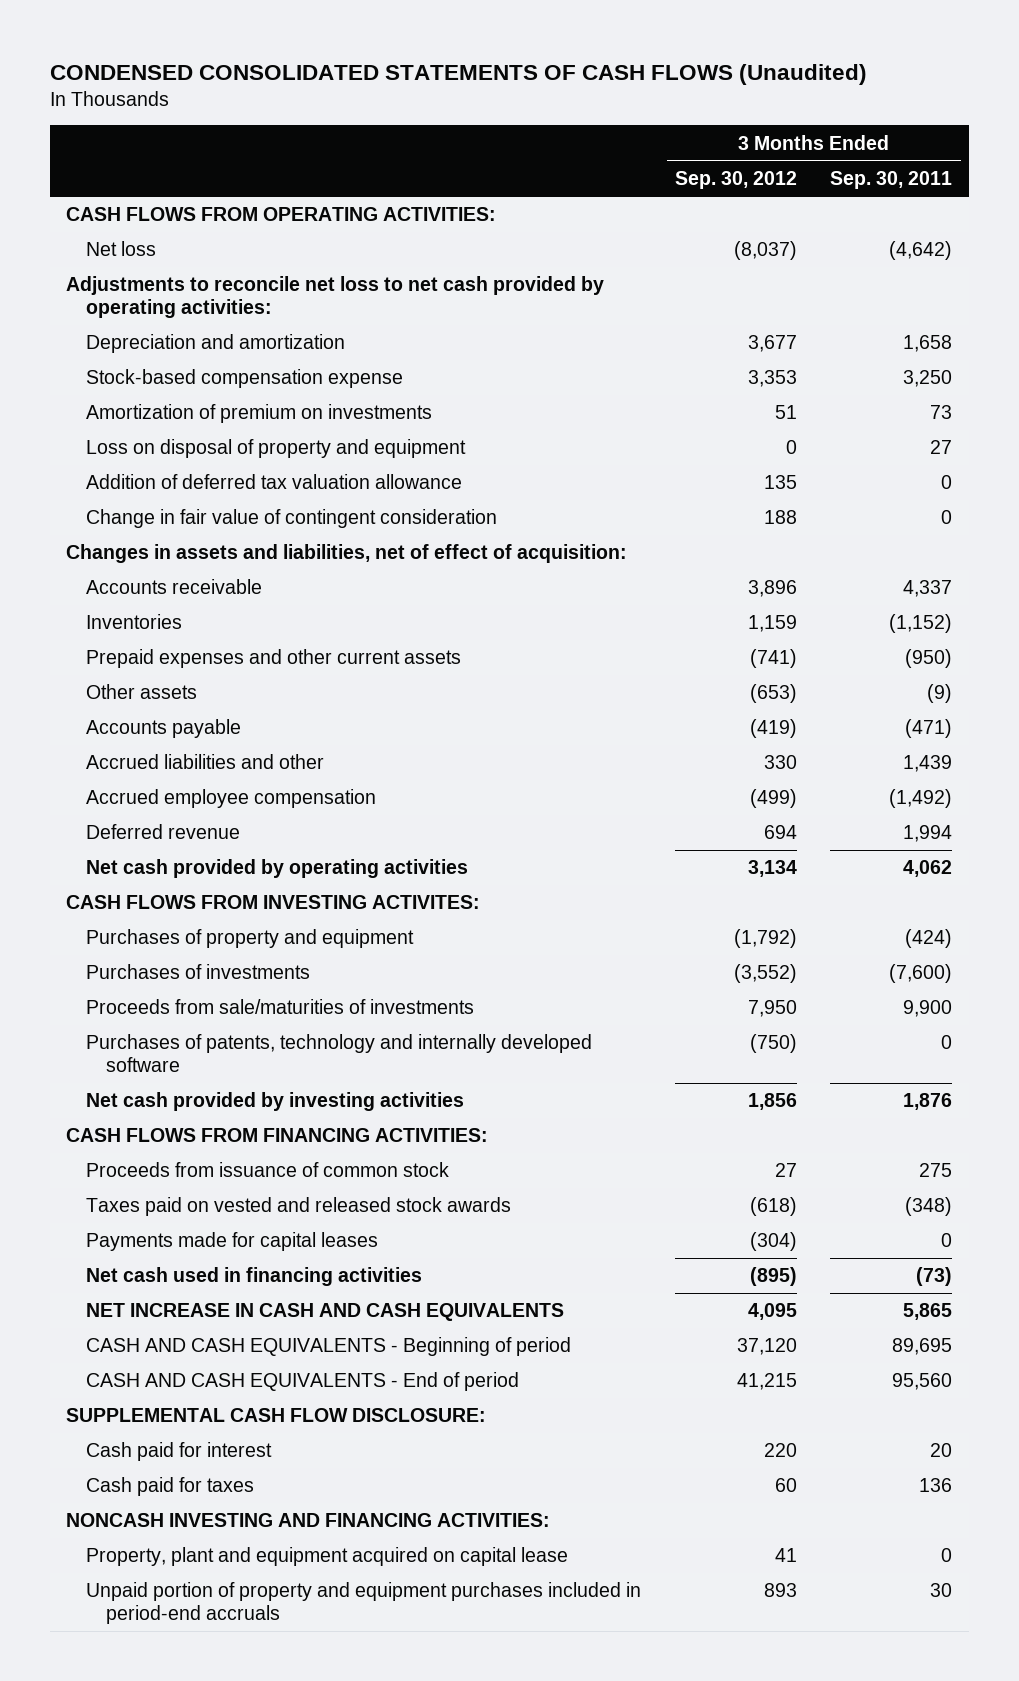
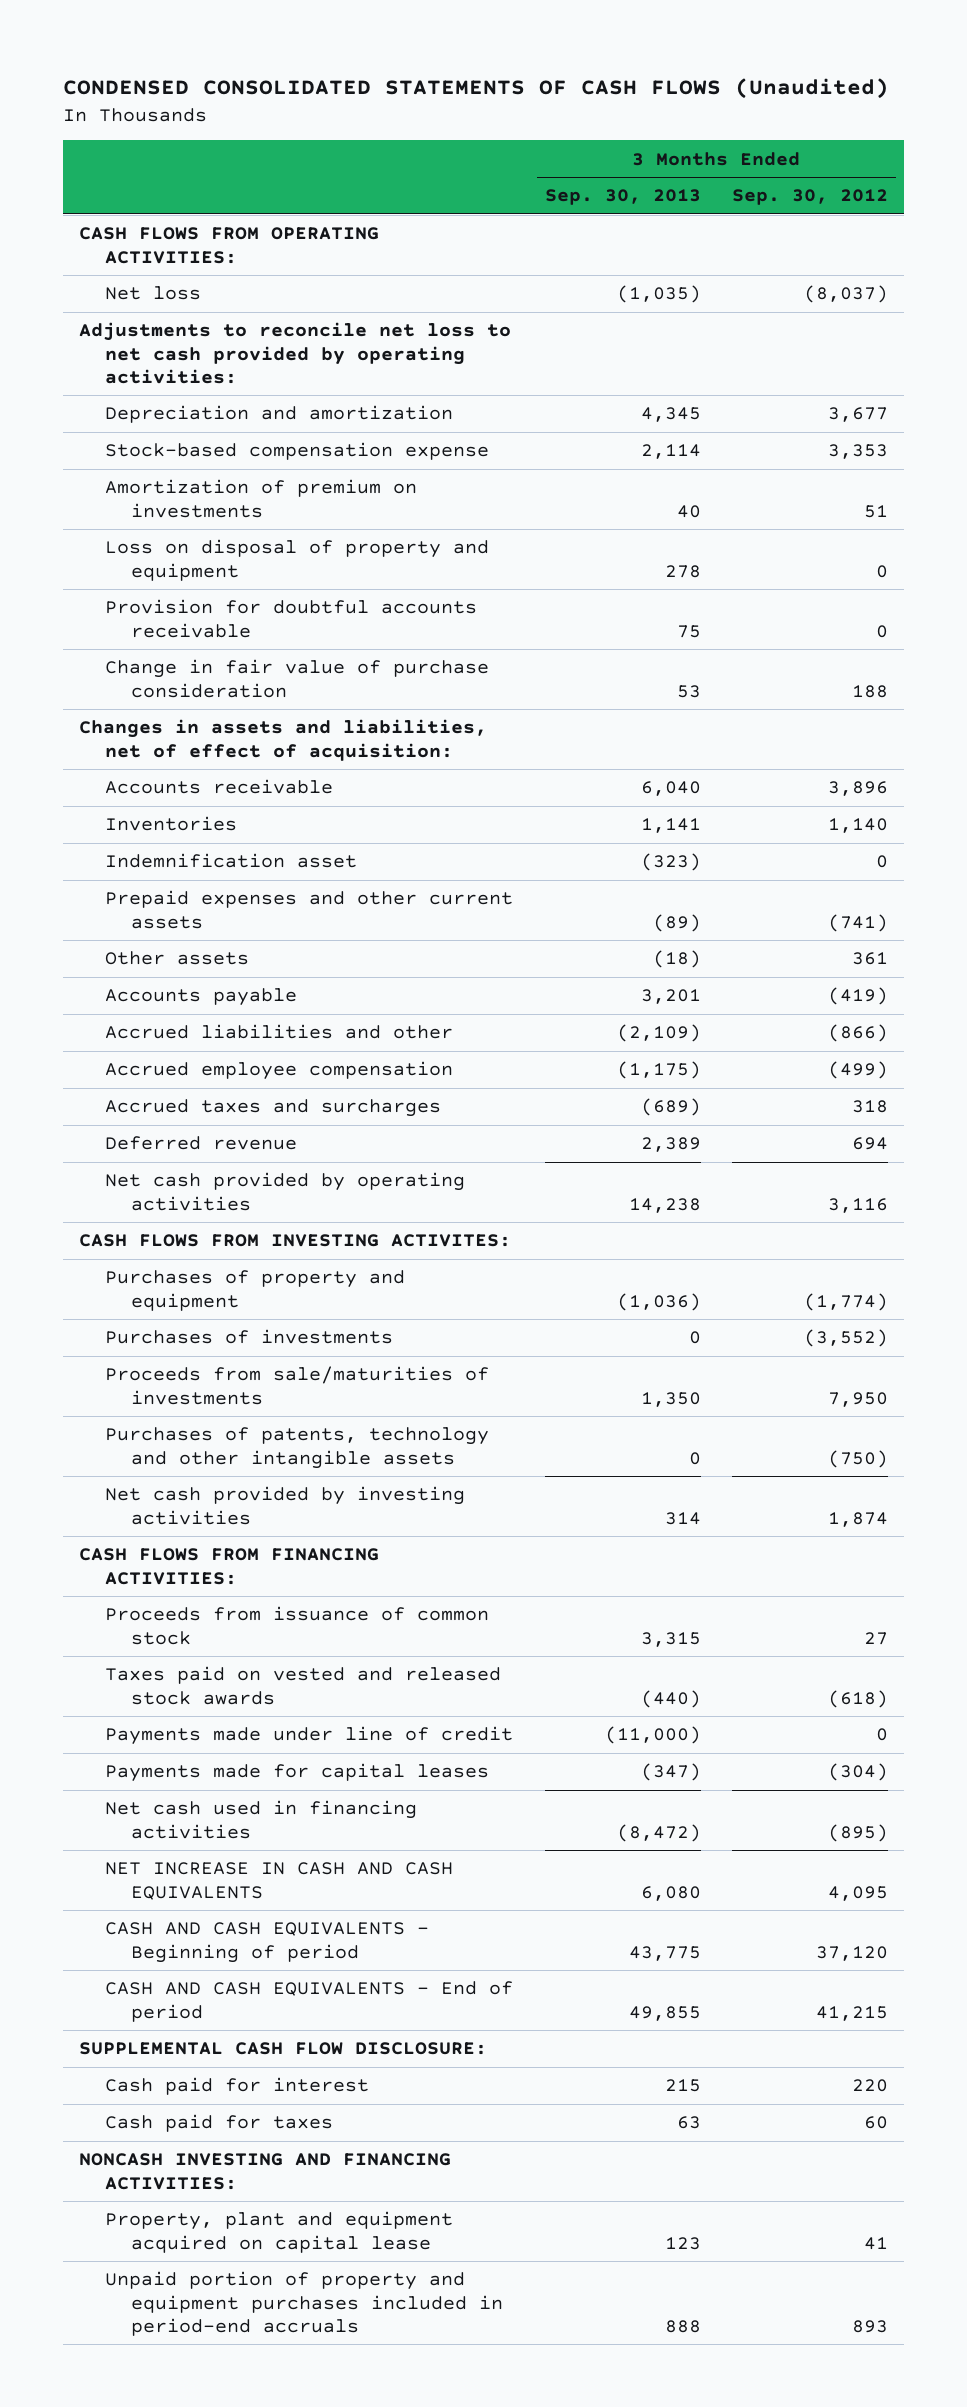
- | 3 Months Ended Sep. 30, 2012 | 3 Months Ended Sep. 30, 2011
+ | 3 Months Ended Sep. 30, 2013 | 3 Months Ended Sep. 30, 2012
- Addition of deferred tax valuation allowance | 135 | 0
- Change in fair value of contingent consideration | 188 | 0
+ Provision for doubtful accounts receivable | 75 | 0
+ Change in fair value of purchase consideration | 53 | 188
- Inventories | 1,159 | (1,152)
+ Inventories | 1,141 | 1,140
+ Indemnification asset | (323) | 0
- Other assets | (653) | (9)
+ Other assets | (18) | 361
- Accrued liabilities and other | 330 | 1,439
+ Accrued liabilities and other | (2,109) | (866)
+ Accrued taxes and surcharges | (689) | 318
- Net cash provided by operating activities | 3,134 | 4,062
+ Net cash provided by operating activities | 14,238 | 3,116
- Purchases of property and equipment | (1,792) | (424)
+ Purchases of property and equipment | (1,036) | (1,774)
- Purchases of patents, technology and internally developed software | (750) | 0
- Net cash provided by investing activities | 1,856 | 1,876
+ Purchases of patents, technology and other intangible assets | 0 | (750)
+ Net cash provided by investing activities | 314 | 1,874
+ Payments made under line of credit | (11,000) | 0

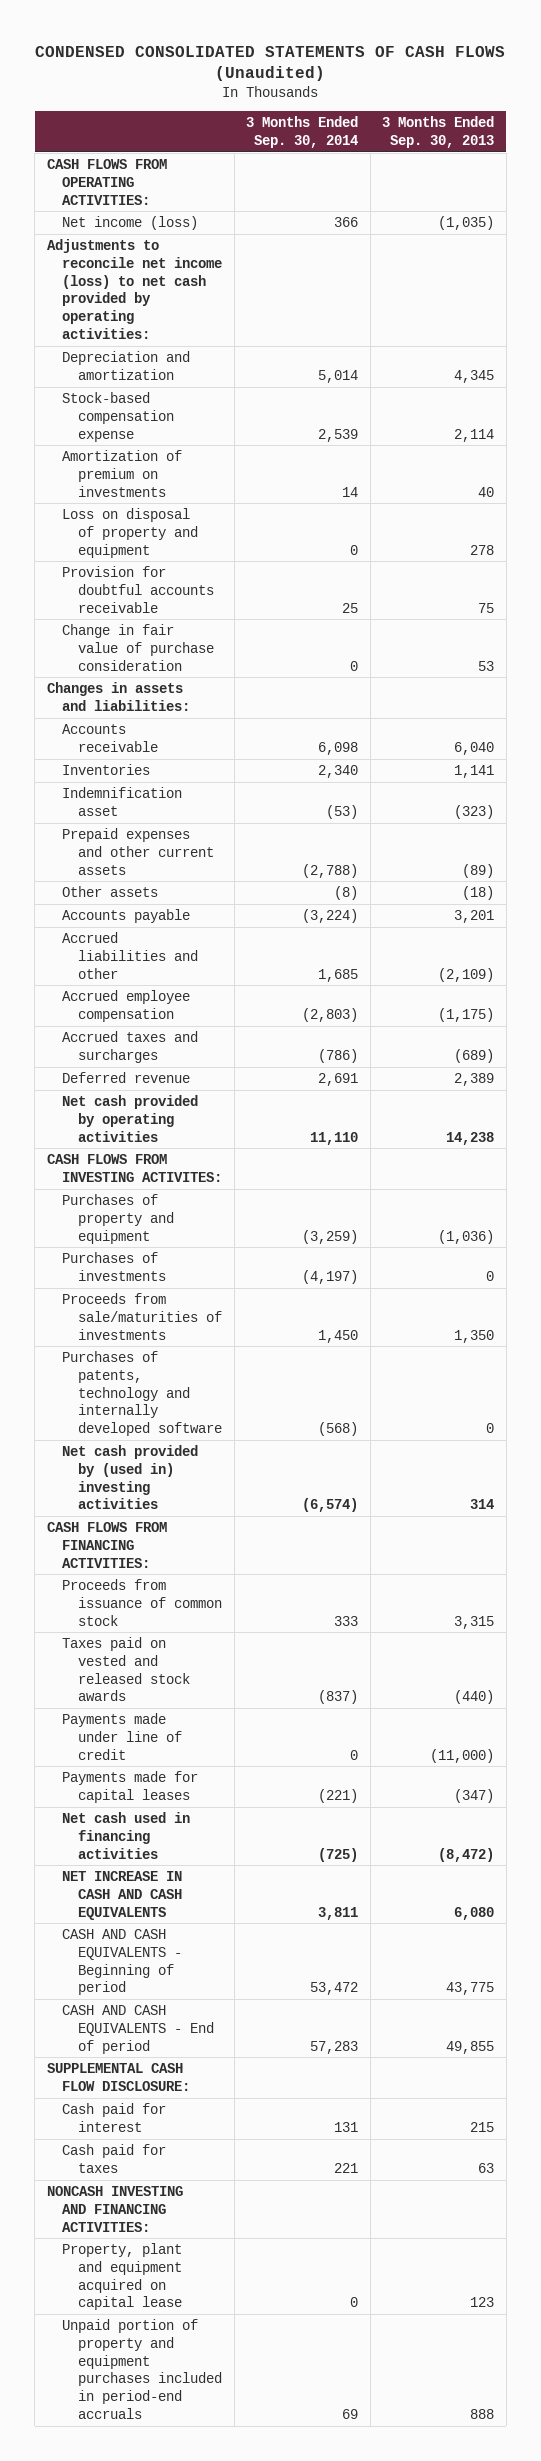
- | 3 Months Ended Sep. 30, 2013 | 3 Months Ended Sep. 30, 2012
+ | 3 Months Ended Sep. 30, 2014 | 3 Months Ended Sep. 30, 2013
- Net loss | (1,035) | (8,037)
- Adjustments to reconcile net loss to net cash provided by operating activities:
+ Net income (loss) | 366 | (1,035)
+ Adjustments to reconcile net income (loss) to net cash provided by operating activities:
- Changes in assets and liabilities, net of effect of acquisition:
+ Changes in assets and liabilities:
- Purchases of patents, technology and other intangible assets | 0 | (750)
- Net cash provided by investing activities | 314 | 1,874
+ Purchases of patents, technology and internally developed software | (568) | 0
+ Net cash provided by (used in) investing activities | (6,574) | 314

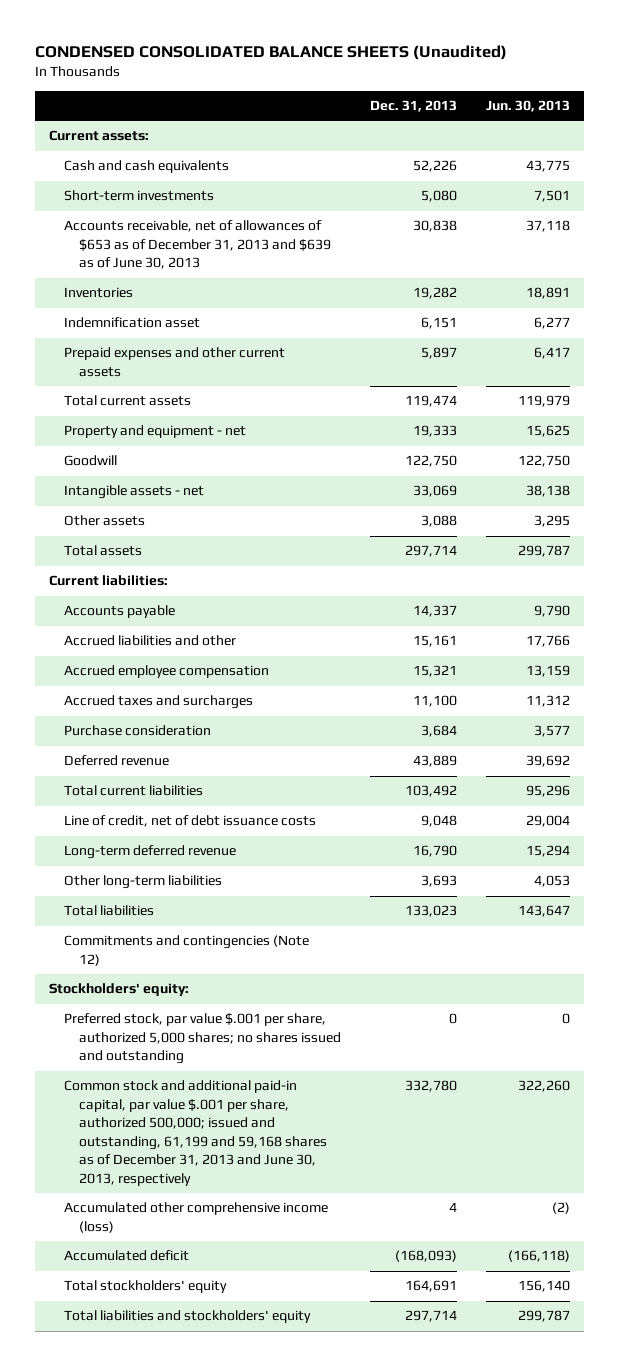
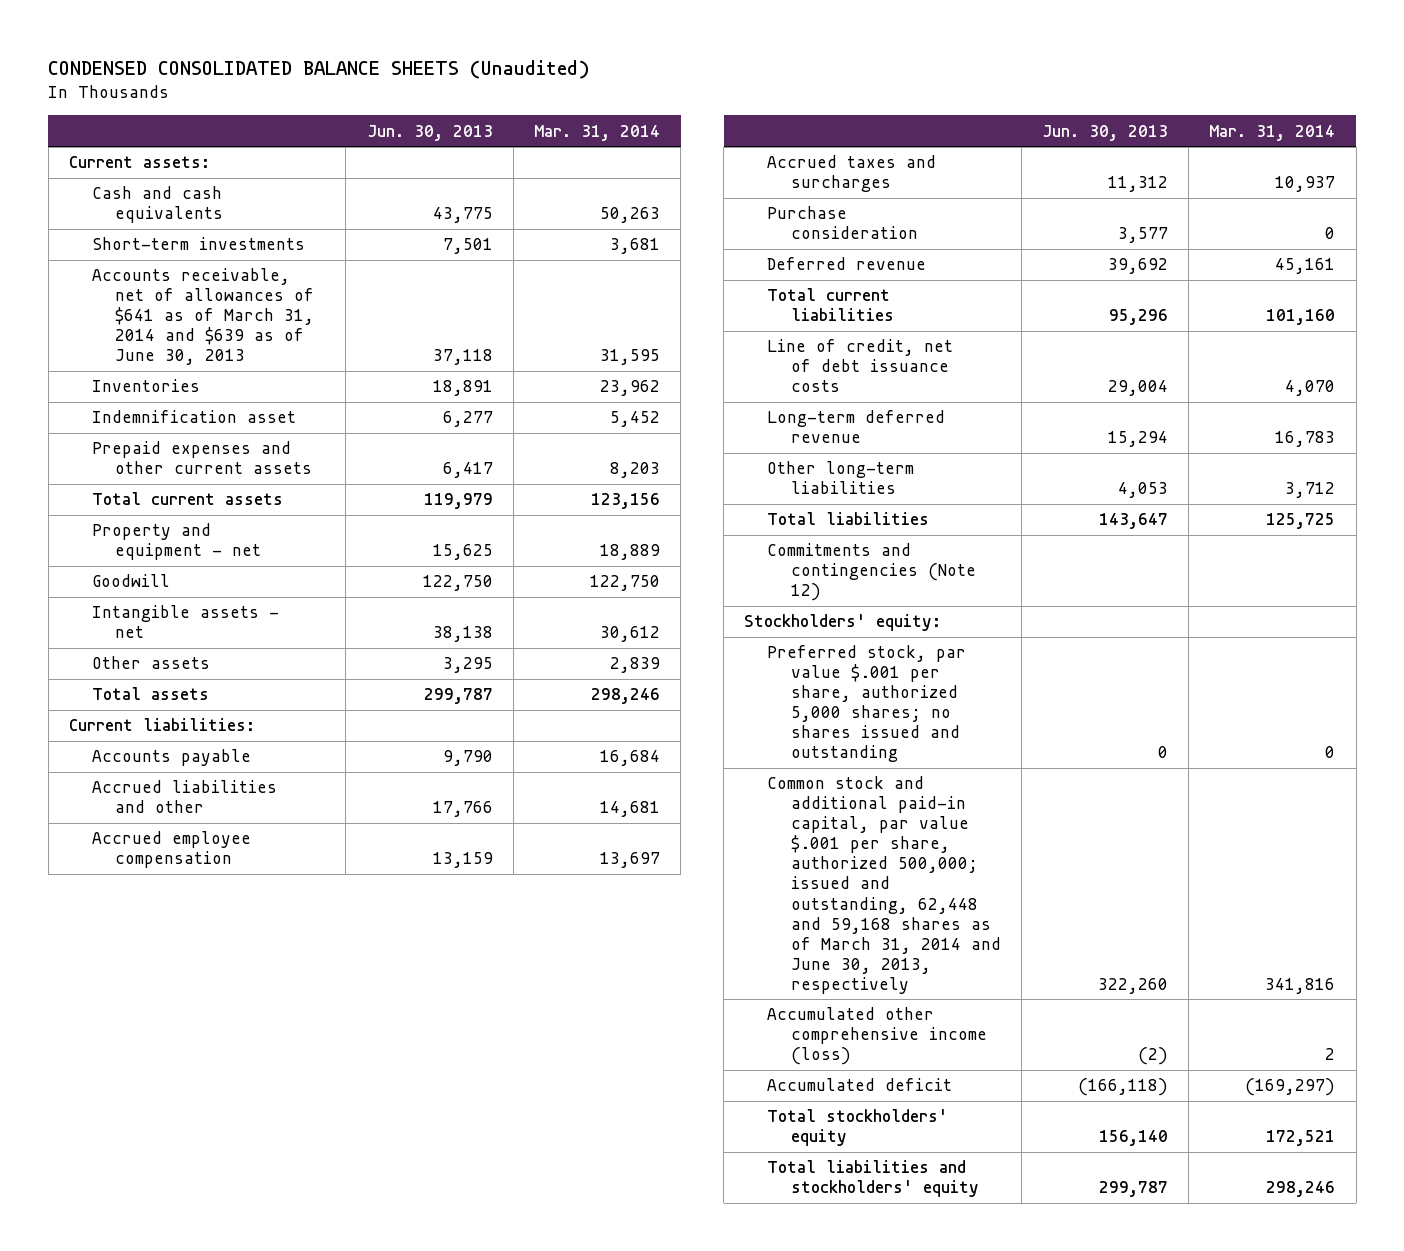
- | Dec. 31, 2013 | Jun. 30, 2013
+ | Jun. 30, 2013 | Mar. 31, 2014
- Accounts receivable, net of allowances of $653 as of December 31, 2013 and $639 as of June 30, 2013 | 30,838 | 37,118
+ Accounts receivable, net of allowances of $641 as of March 31, 2014 and $639 as of June 30, 2013 | 37,118 | 31,595
- Common stock and additional paid-in capital, par value $.001 per share, authorized 500,000; issued and outstanding, 61,199 and 59,168 shares as of December 31, 2013 and June 30, 2013, respectively | 332,780 | 322,260
+ Common stock and additional paid-in capital, par value $.001 per share, authorized 500,000; issued and outstanding, 62,448 and 59,168 shares as of March 31, 2014 and June 30, 2013, respectively | 322,260 | 341,816

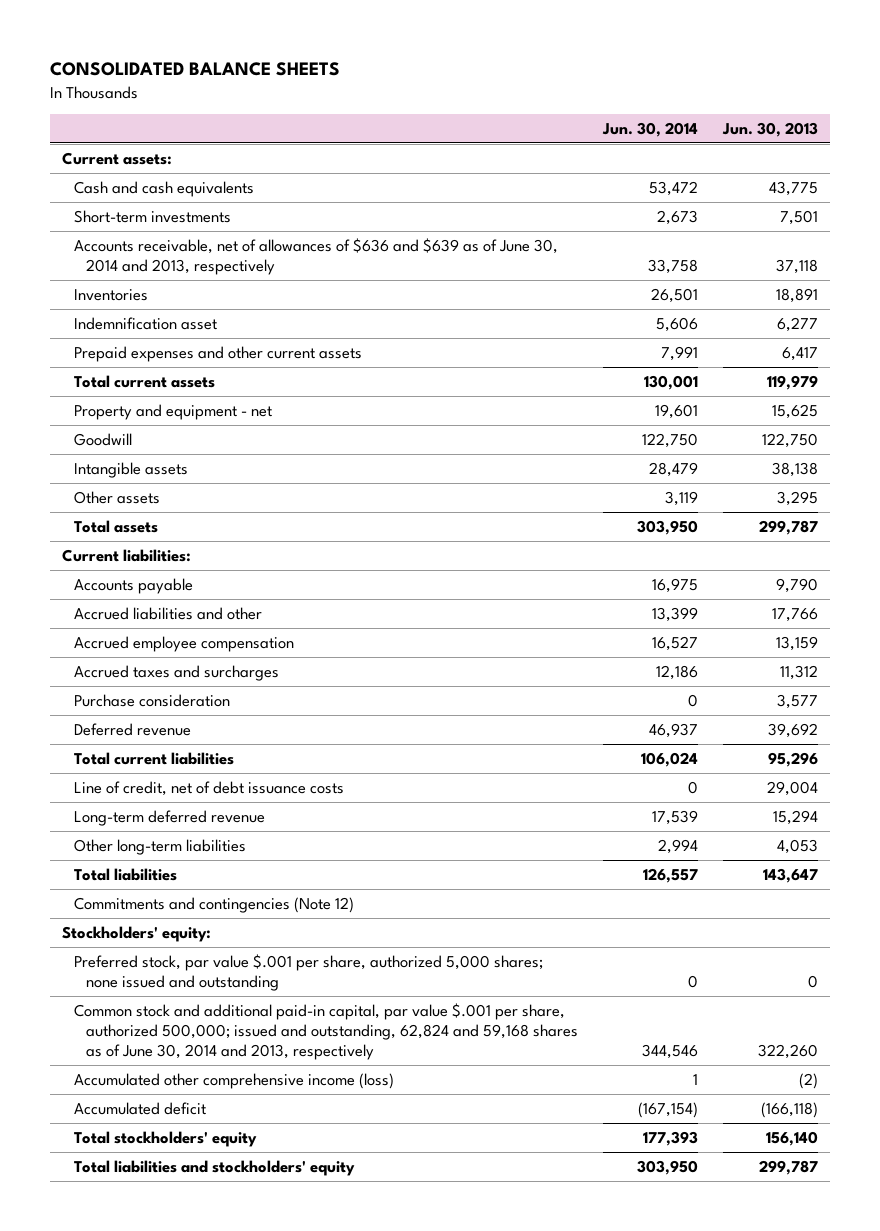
- CONDENSED CONSOLIDATED BALANCE SHEETS (Unaudited)
+ CONSOLIDATED BALANCE SHEETS
- | Jun. 30, 2013 | Mar. 31, 2014
+ | Jun. 30, 2014 | Jun. 30, 2013
- Accounts receivable, net of allowances of $641 as of March 31, 2014 and $639 as of June 30, 2013 | 37,118 | 31,595
+ Accounts receivable, net of allowances of $636 and $639 as of June 30, 2014 and 2013, respectively | 33,758 | 37,118
- Intangible assets - net | 38,138 | 30,612
+ Intangible assets | 28,479 | 38,138
- Preferred stock, par value $.001 per share, authorized 5,000 shares; no shares issued and outstanding | 0 | 0
- Common stock and additional paid-in capital, par value $.001 per share, authorized 500,000; issued and outstanding, 62,448 and 59,168 shares as of March 31, 2014 and June 30, 2013, respectively | 322,260 | 341,816
+ Preferred stock, par value $.001 per share, authorized 5,000 shares; none issued and outstanding | 0 | 0
+ Common stock and additional paid-in capital, par value $.001 per share, authorized 500,000; issued and outstanding, 62,824 and 59,168 shares as of June 30, 2014 and 2013, respectively | 344,546 | 322,260

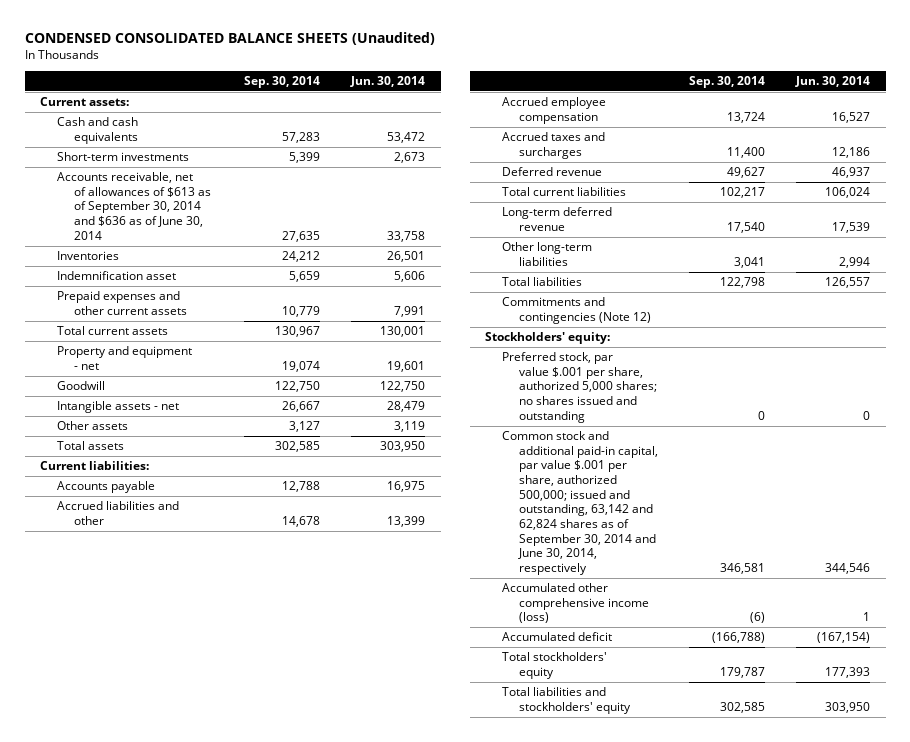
- CONSOLIDATED BALANCE SHEETS
+ CONDENSED CONSOLIDATED BALANCE SHEETS (Unaudited)
- | Jun. 30, 2014 | Jun. 30, 2013
+ | Sep. 30, 2014 | Jun. 30, 2014
- Accounts receivable, net of allowances of $636 and $639 as of June 30, 2014 and 2013, respectively | 33,758 | 37,118
+ Accounts receivable, net of allowances of $613 as of September 30, 2014 and $636 as of June 30, 2014 | 27,635 | 33,758
- Intangible assets | 28,479 | 38,138
+ Intangible assets - net | 26,667 | 28,479
- Purchase consideration | 0 | 3,577
- Line of credit, net of debt issuance costs | 0 | 29,004
- Preferred stock, par value $.001 per share, authorized 5,000 shares; none issued and outstanding | 0 | 0
- Common stock and additional paid-in capital, par value $.001 per share, authorized 500,000; issued and outstanding, 62,824 and 59,168 shares as of June 30, 2014 and 2013, respectively | 344,546 | 322,260
+ Preferred stock, par value $.001 per share, authorized 5,000 shares; no shares issued and outstanding | 0 | 0
+ Common stock and additional paid-in capital, par value $.001 per share, authorized 500,000; issued and outstanding, 63,142 and 62,824 shares as of September 30, 2014 and June 30, 2014, respectively | 346,581 | 344,546

